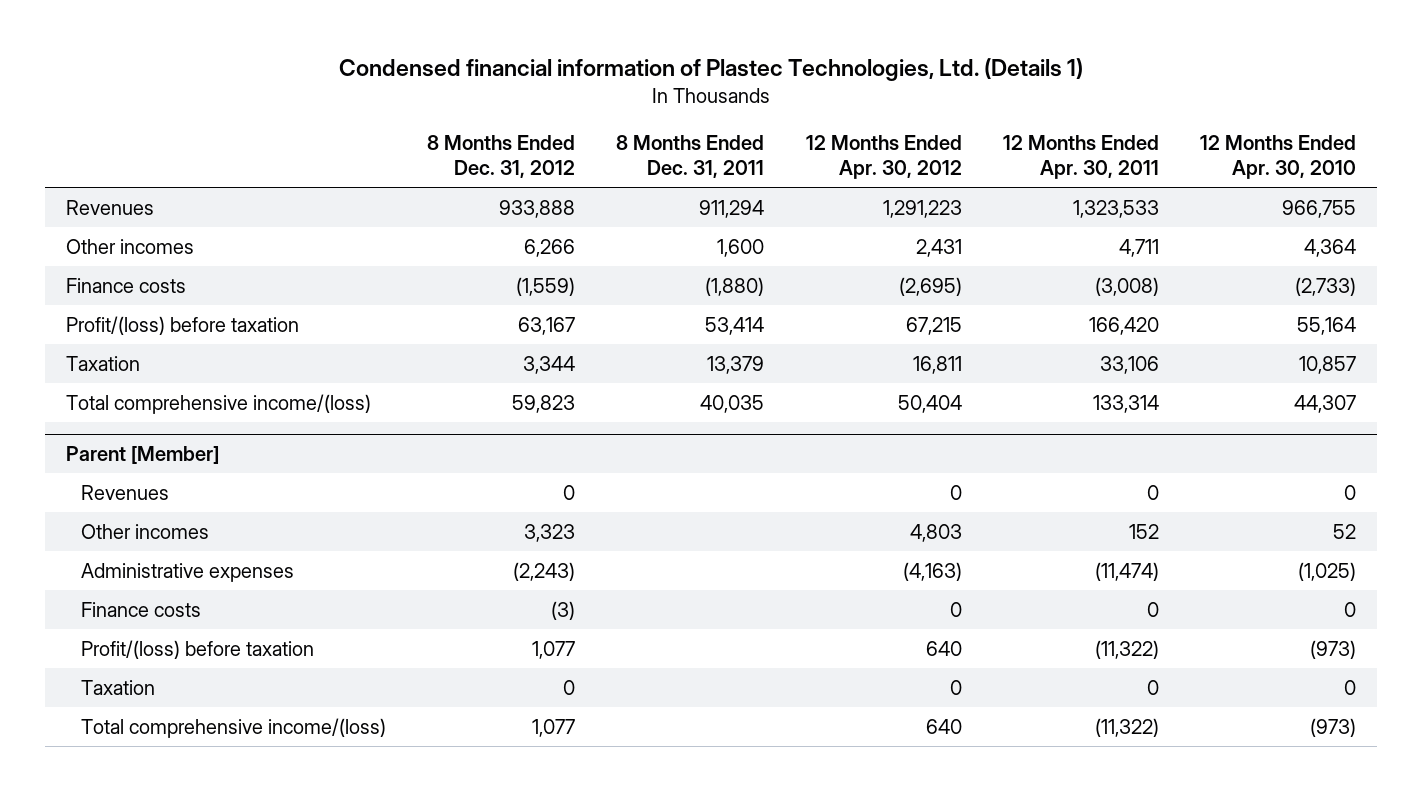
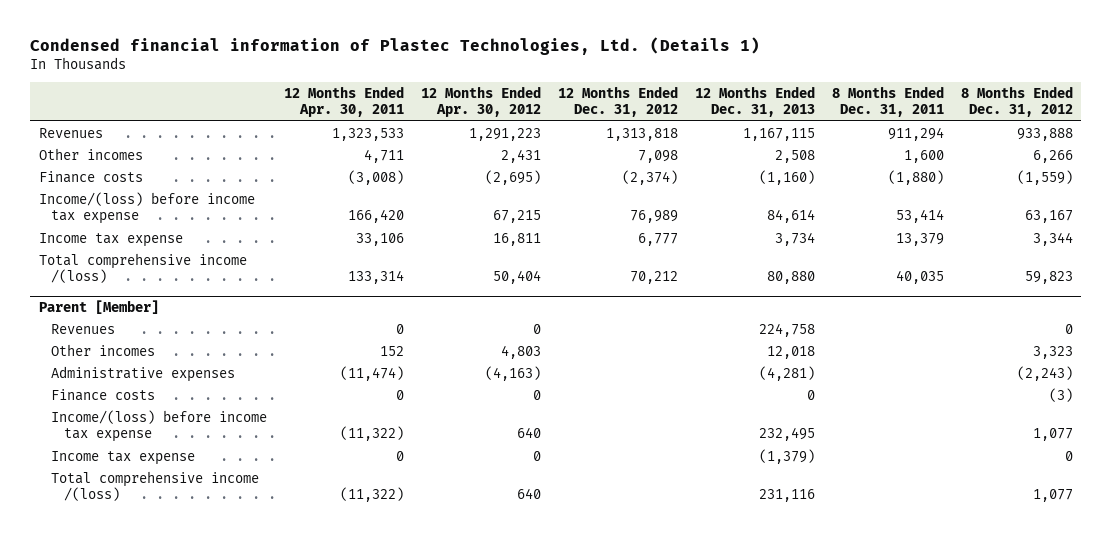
- | 8 Months Ended Dec. 31, 2012 | 8 Months Ended Dec. 31, 2011 | 12 Months Ended Apr. 30, 2012 | 12 Months Ended Apr. 30, 2011 | 12 Months Ended Apr. 30, 2010
+ | 12 Months Ended Apr. 30, 2011 | 12 Months Ended Apr. 30, 2012 | 12 Months Ended Dec. 31, 2012 | 12 Months Ended Dec. 31, 2013 | 8 Months Ended Dec. 31, 2011 | 8 Months Ended Dec. 31, 2012
- Profit/(loss) before taxation | 63,167 | 53,414 | 67,215 | 166,420 | 55,164
- Taxation | 3,344 | 13,379 | 16,811 | 33,106 | 10,857
- Total comprehensive income/(loss) | 59,823 | 40,035 | 50,404 | 133,314 | 44,307
+ Income/(loss) before income tax expense | 166,420 | 67,215 | 76,989 | 84,614 | 53,414 | 63,167
+ Income tax expense | 33,106 | 16,811 | 6,777 | 3,734 | 13,379 | 3,344
+ Total comprehensive income /(loss) | 133,314 | 50,404 | 70,212 | 80,880 | 40,035 | 59,823
@ Parent [Member]
- Profit/(loss) before taxation | 1,077 | | 640 | (11,322) | (973)
- Taxation | 0 | | 0 | 0 | 0
- Total comprehensive income/(loss) | 1,077 | | 640 | (11,322) | (973)
+ Income/(loss) before income tax expense | (11,322) | 640 | | 232,495 | | 1,077
+ Income tax expense | 0 | 0 | | (1,379) | | 0
+ Total comprehensive income /(loss) | (11,322) | 640 | | 231,116 | | 1,077

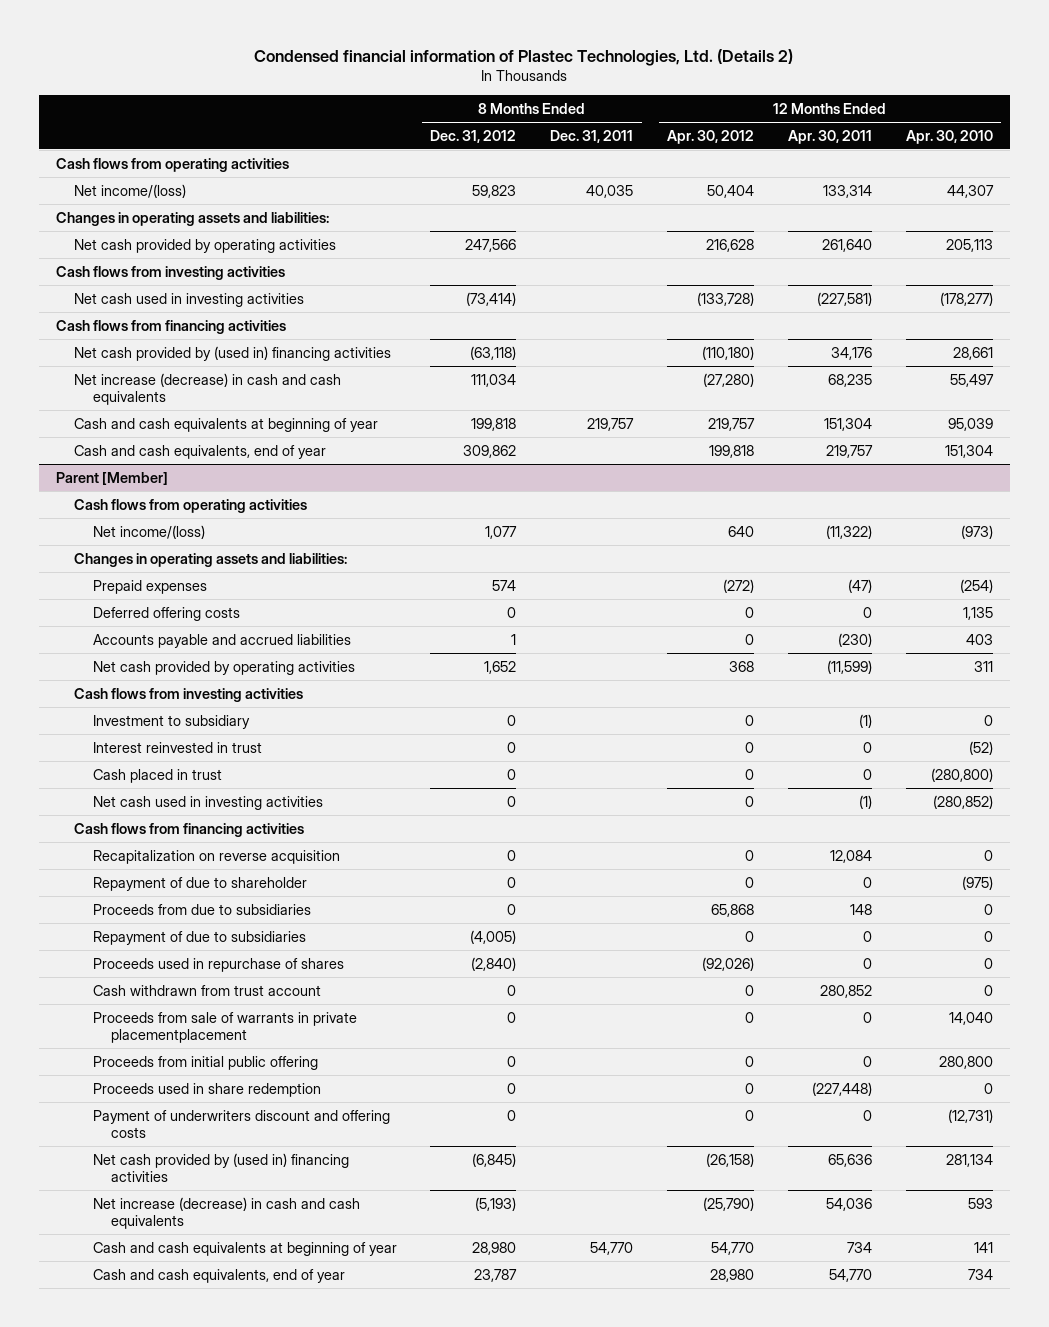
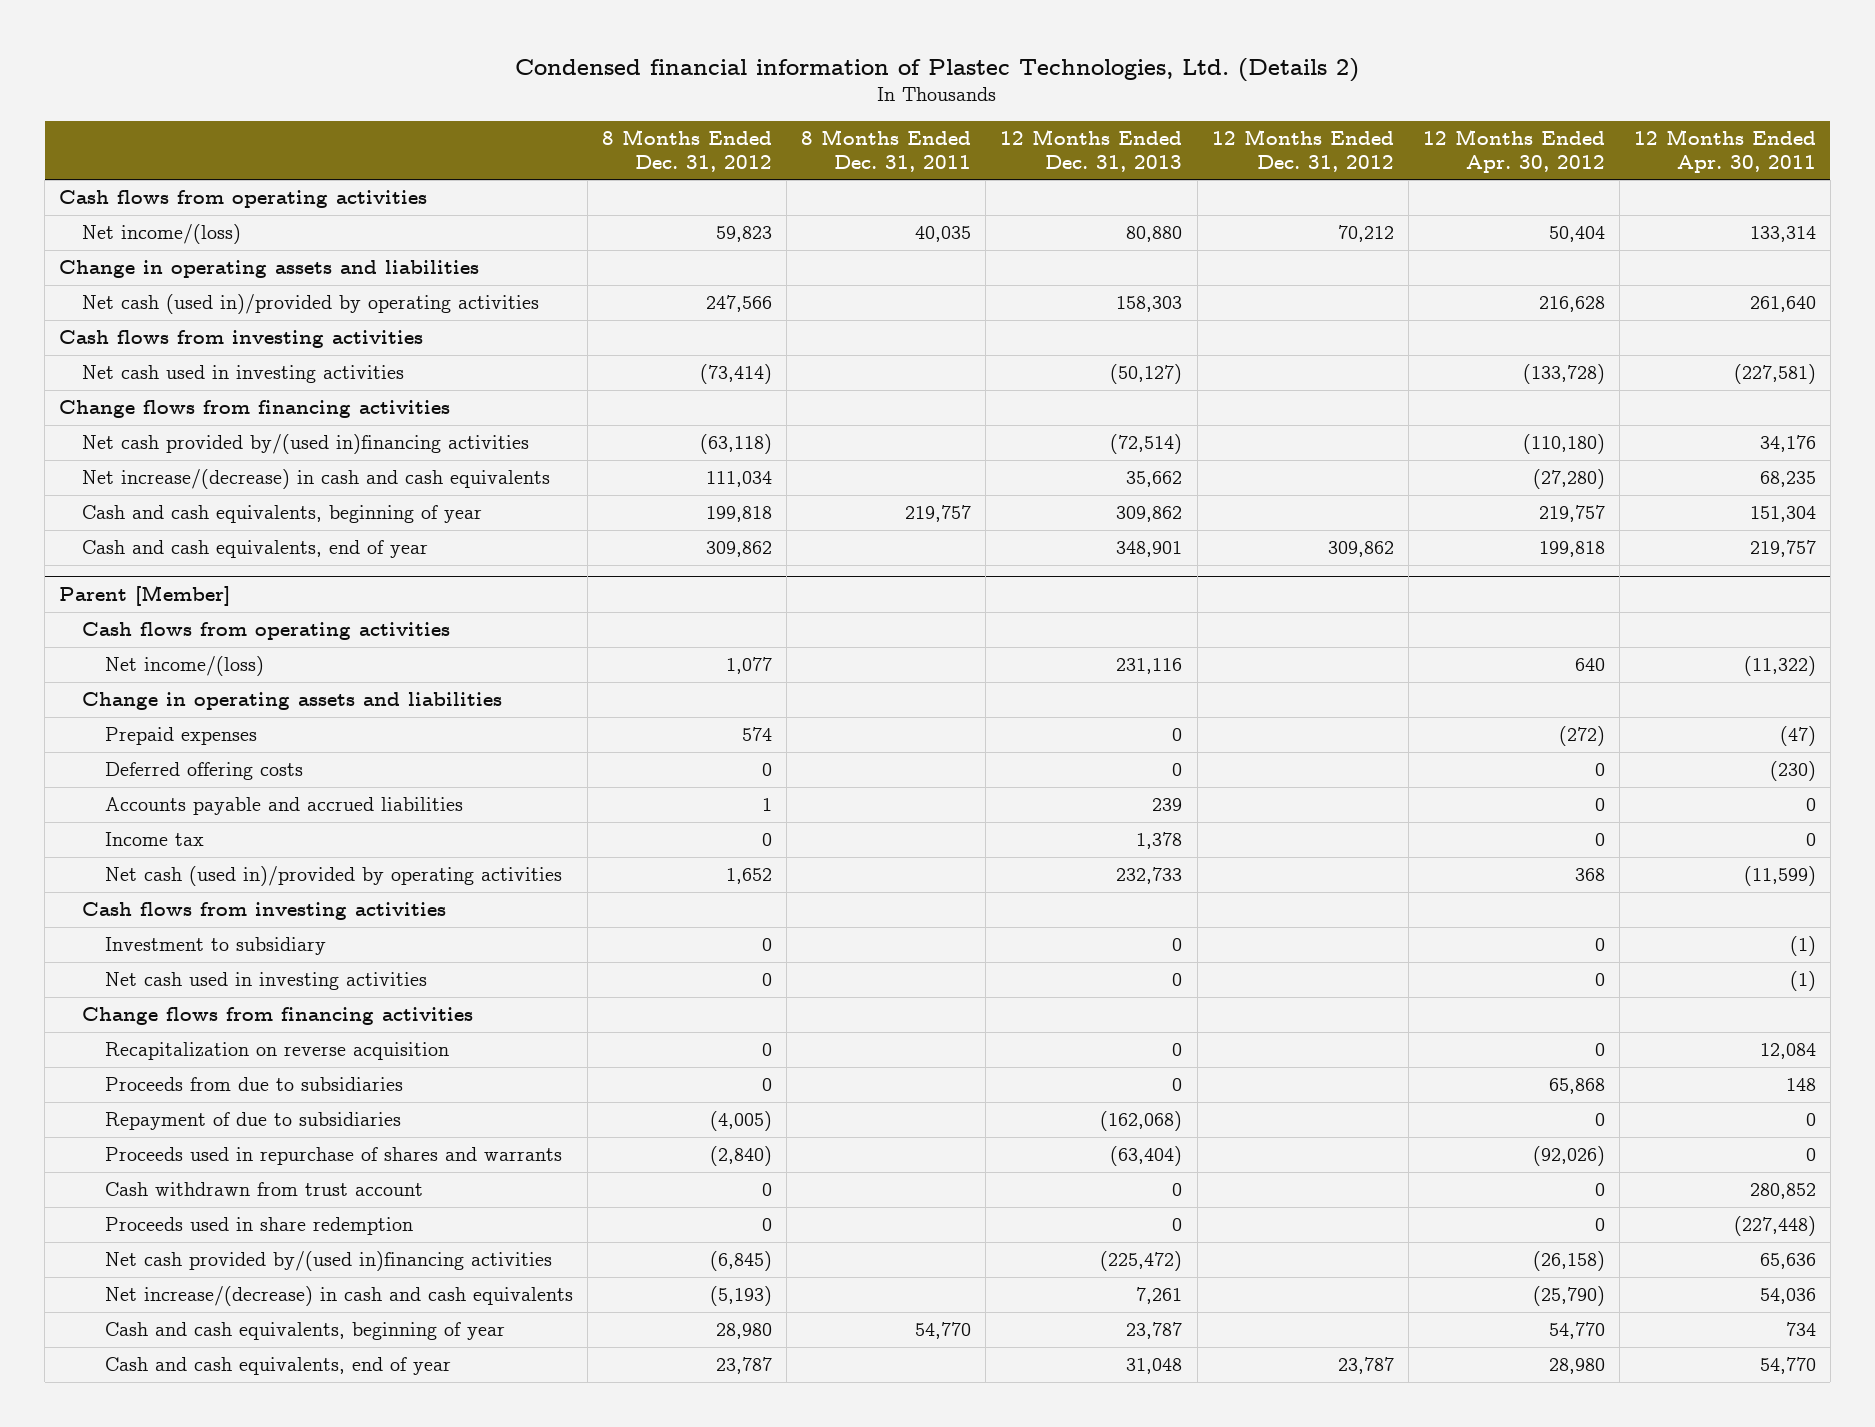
- | 8 Months Ended Dec. 31, 2012 | 8 Months Ended Dec. 31, 2011 | 12 Months Ended Apr. 30, 2012 | 12 Months Ended Apr. 30, 2011 | 12 Months Ended Apr. 30, 2010
+ | 8 Months Ended Dec. 31, 2012 | 8 Months Ended Dec. 31, 2011 | 12 Months Ended Dec. 31, 2013 | 12 Months Ended Dec. 31, 2012 | 12 Months Ended Apr. 30, 2012 | 12 Months Ended Apr. 30, 2011
- Changes in operating assets and liabilities:
- Net cash provided by operating activities | 247,566 | | 216,628 | 261,640 | 205,113
+ Change in operating assets and liabilities
+ Net cash (used in)/provided by operating activities | 247,566 | | 158,303 | | 216,628 | 261,640
- Cash flows from financing activities
- Net cash provided by (used in) financing activities | (63,118) | | (110,180) | 34,176 | 28,661
- Net increase (decrease) in cash and cash equivalents | 111,034 | | (27,280) | 68,235 | 55,497
- Cash and cash equivalents at beginning of year | 199,818 | 219,757 | 219,757 | 151,304 | 95,039
+ Change flows from financing activities
+ Net cash provided by/(used in)financing activities | (63,118) | | (72,514) | | (110,180) | 34,176
+ Net increase/(decrease) in cash and cash equivalents | 111,034 | | 35,662 | | (27,280) | 68,235
+ Cash and cash equivalents, beginning of year | 199,818 | 219,757 | 309,862 | | 219,757 | 151,304
@ Parent [Member]
- Changes in operating assets and liabilities:
+ Change in operating assets and liabilities
- Deferred offering costs | 0 | | 0 | 0 | 1,135
- Accounts payable and accrued liabilities | 1 | | 0 | (230) | 403
- Net cash provided by operating activities | 1,652 | | 368 | (11,599) | 311
+ Deferred offering costs | 0 | | 0 | | 0 | (230)
+ Accounts payable and accrued liabilities | 1 | | 239 | | 0 | 0
+ Income tax | 0 | | 1,378 | | 0 | 0
+ Net cash (used in)/provided by operating activities | 1,652 | | 232,733 | | 368 | (11,599)
- Interest reinvested in trust | 0 | | 0 | 0 | (52)
- Cash placed in trust | 0 | | 0 | 0 | (280,800)
- Cash flows from financing activities
+ Change flows from financing activities
- Repayment of due to shareholder | 0 | | 0 | 0 | (975)
- Proceeds used in repurchase of shares | (2,840) | | (92,026) | 0 | 0
+ Proceeds used in repurchase of shares and warrants | (2,840) | | (63,404) | | (92,026) | 0
- Proceeds from sale of warrants in private placementplacement | 0 | | 0 | 0 | 14,040
- Proceeds from initial public offering | 0 | | 0 | 0 | 280,800
- Payment of underwriters discount and offering costs | 0 | | 0 | 0 | (12,731)
- Net cash provided by (used in) financing activities | (6,845) | | (26,158) | 65,636 | 281,134
- Net increase (decrease) in cash and cash equivalents | (5,193) | | (25,790) | 54,036 | 593
- Cash and cash equivalents at beginning of year | 28,980 | 54,770 | 54,770 | 734 | 141
+ Net cash provided by/(used in)financing activities | (6,845) | | (225,472) | | (26,158) | 65,636
+ Net increase/(decrease) in cash and cash equivalents | (5,193) | | 7,261 | | (25,790) | 54,036
+ Cash and cash equivalents, beginning of year | 28,980 | 54,770 | 23,787 | | 54,770 | 734

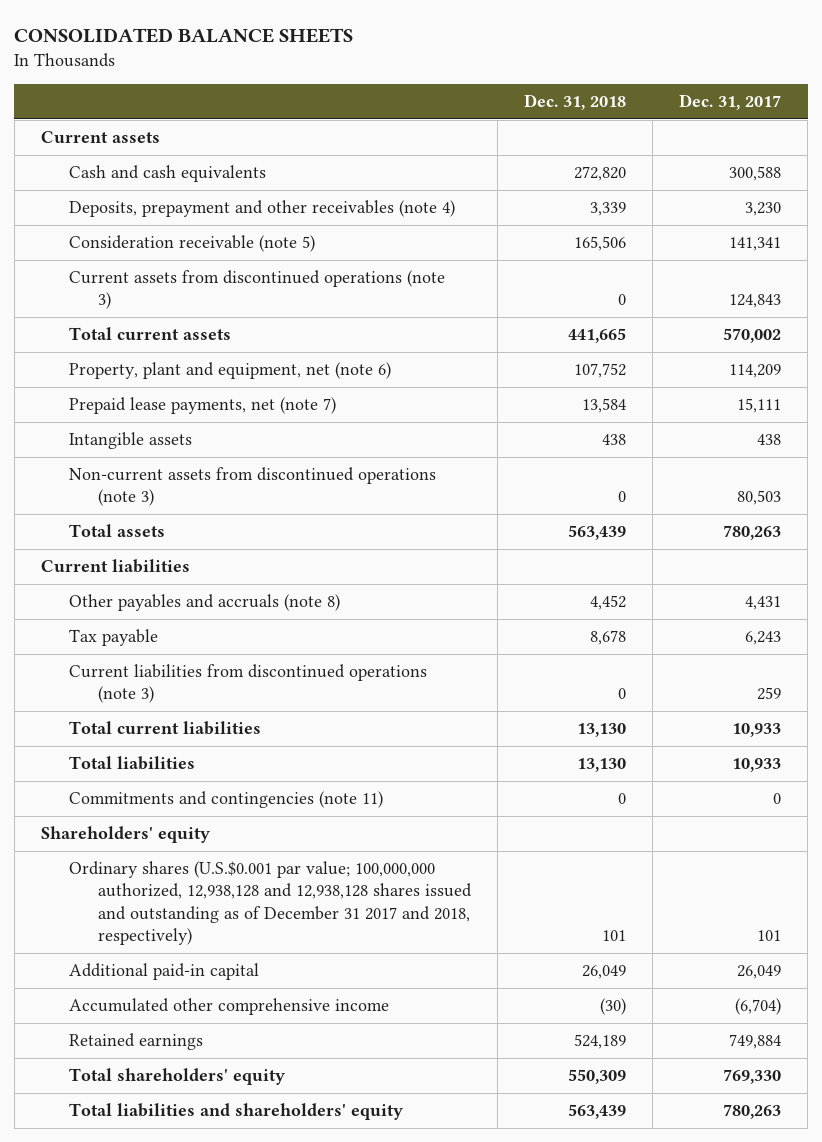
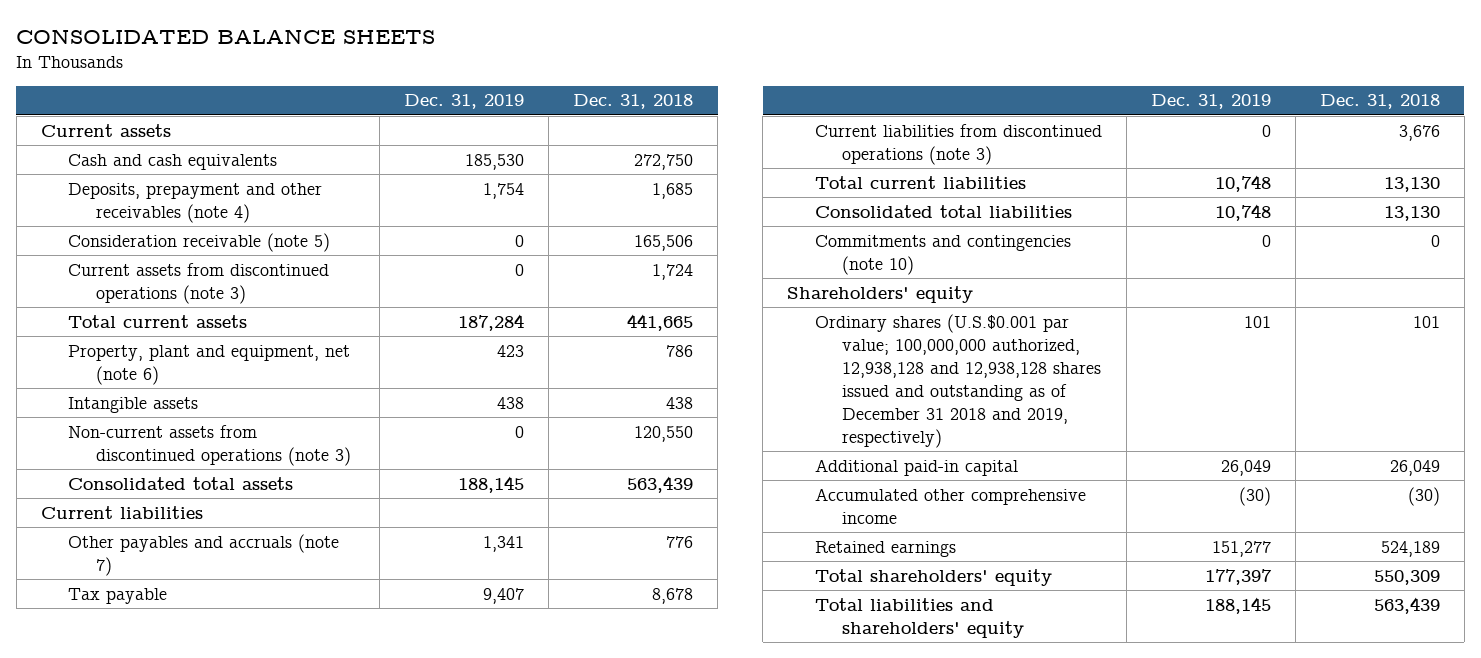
- | Dec. 31, 2018 | Dec. 31, 2017
+ | Dec. 31, 2019 | Dec. 31, 2018
- Cash and cash equivalents | 272,820 | 300,588
- Deposits, prepayment and other receivables (note 4) | 3,339 | 3,230
+ Cash and cash equivalents | 185,530 | 272,750
+ Deposits, prepayment and other receivables (note 4) | 1,754 | 1,685
- Current assets from discontinued operations (note 3) | 0 | 124,843
+ Current assets from discontinued operations (note 3) | 0 | 1,724
- Property, plant and equipment, net (note 6) | 107,752 | 114,209
- Prepaid lease payments, net (note 7) | 13,584 | 15,111
+ Property, plant and equipment, net (note 6) | 423 | 786
- Non-current assets from discontinued operations (note 3) | 0 | 80,503
- Total assets | 563,439 | 780,263
+ Non-current assets from discontinued operations (note 3) | 0 | 120,550
+ Consolidated total assets | 188,145 | 563,439
- Other payables and accruals (note 8) | 4,452 | 4,431
+ Other payables and accruals (note 7) | 1,341 | 776
- Current liabilities from discontinued operations (note 3) | 0 | 259
+ Current liabilities from discontinued operations (note 3) | 0 | 3,676
- Total liabilities | 13,130 | 10,933
- Commitments and contingencies (note 11) | 0 | 0
+ Consolidated total liabilities | 10,748 | 13,130
+ Commitments and contingencies (note 10) | 0 | 0
- Ordinary shares (U.S.$0.001 par value; 100,000,000 authorized, 12,938,128 and 12,938,128 shares issued and outstanding as of December 31 2017 and 2018, respectively) | 101 | 101
+ Ordinary shares (U.S.$0.001 par value; 100,000,000 authorized, 12,938,128 and 12,938,128 shares issued and outstanding as of December 31 2018 and 2019, respectively) | 101 | 101

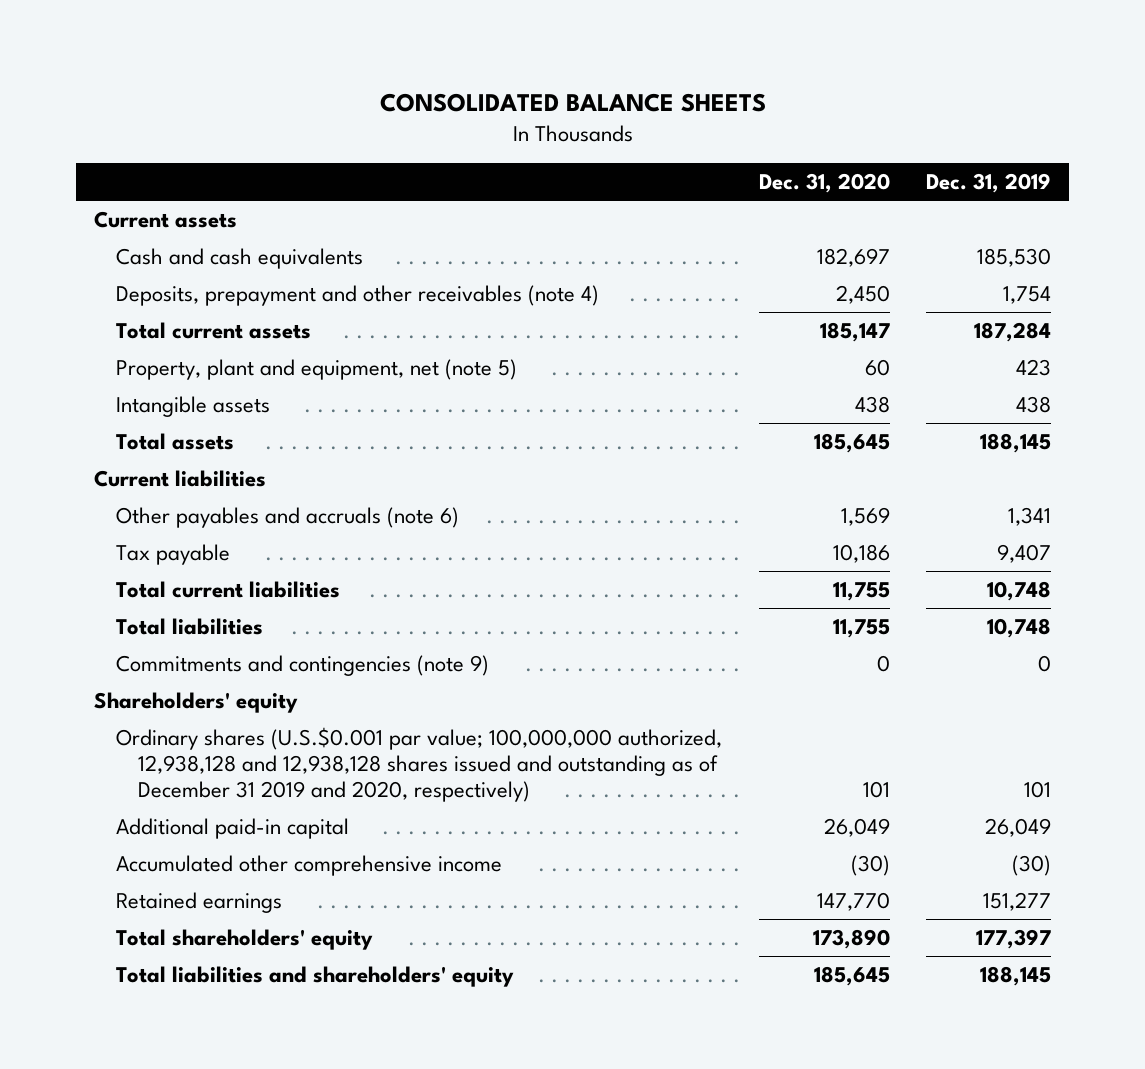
- | Dec. 31, 2019 | Dec. 31, 2018
+ | Dec. 31, 2020 | Dec. 31, 2019
- Consideration receivable (note 5) | 0 | 165,506
- Current assets from discontinued operations (note 3) | 0 | 1,724
- Property, plant and equipment, net (note 6) | 423 | 786
+ Property, plant and equipment, net (note 5) | 60 | 423
- Non-current assets from discontinued operations (note 3) | 0 | 120,550
- Consolidated total assets | 188,145 | 563,439
+ Total assets | 185,645 | 188,145
- Other payables and accruals (note 7) | 1,341 | 776
+ Other payables and accruals (note 6) | 1,569 | 1,341
- Current liabilities from discontinued operations (note 3) | 0 | 3,676
- Consolidated total liabilities | 10,748 | 13,130
- Commitments and contingencies (note 10) | 0 | 0
+ Total liabilities | 11,755 | 10,748
+ Commitments and contingencies (note 9) | 0 | 0
- Ordinary shares (U.S.$0.001 par value; 100,000,000 authorized, 12,938,128 and 12,938,128 shares issued and outstanding as of December 31 2018 and 2019, respectively) | 101 | 101
+ Ordinary shares (U.S.$0.001 par value; 100,000,000 authorized, 12,938,128 and 12,938,128 shares issued and outstanding as of December 31 2019 and 2020, respectively) | 101 | 101

